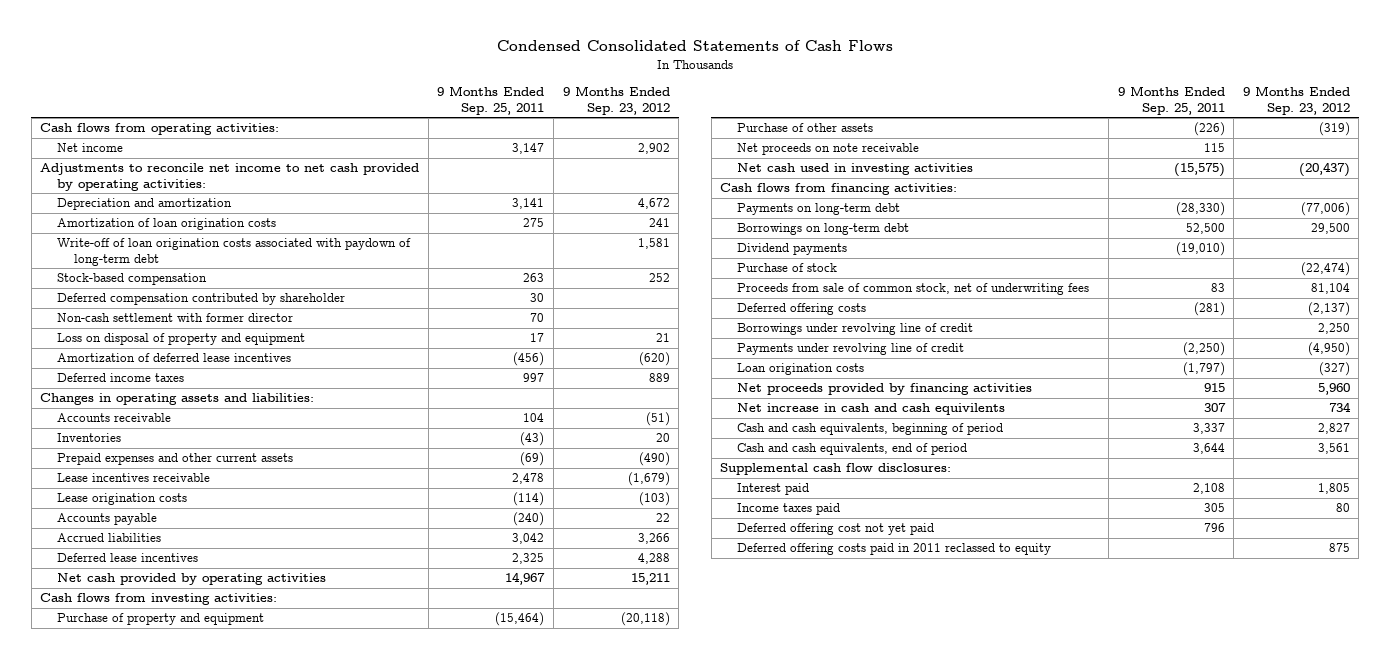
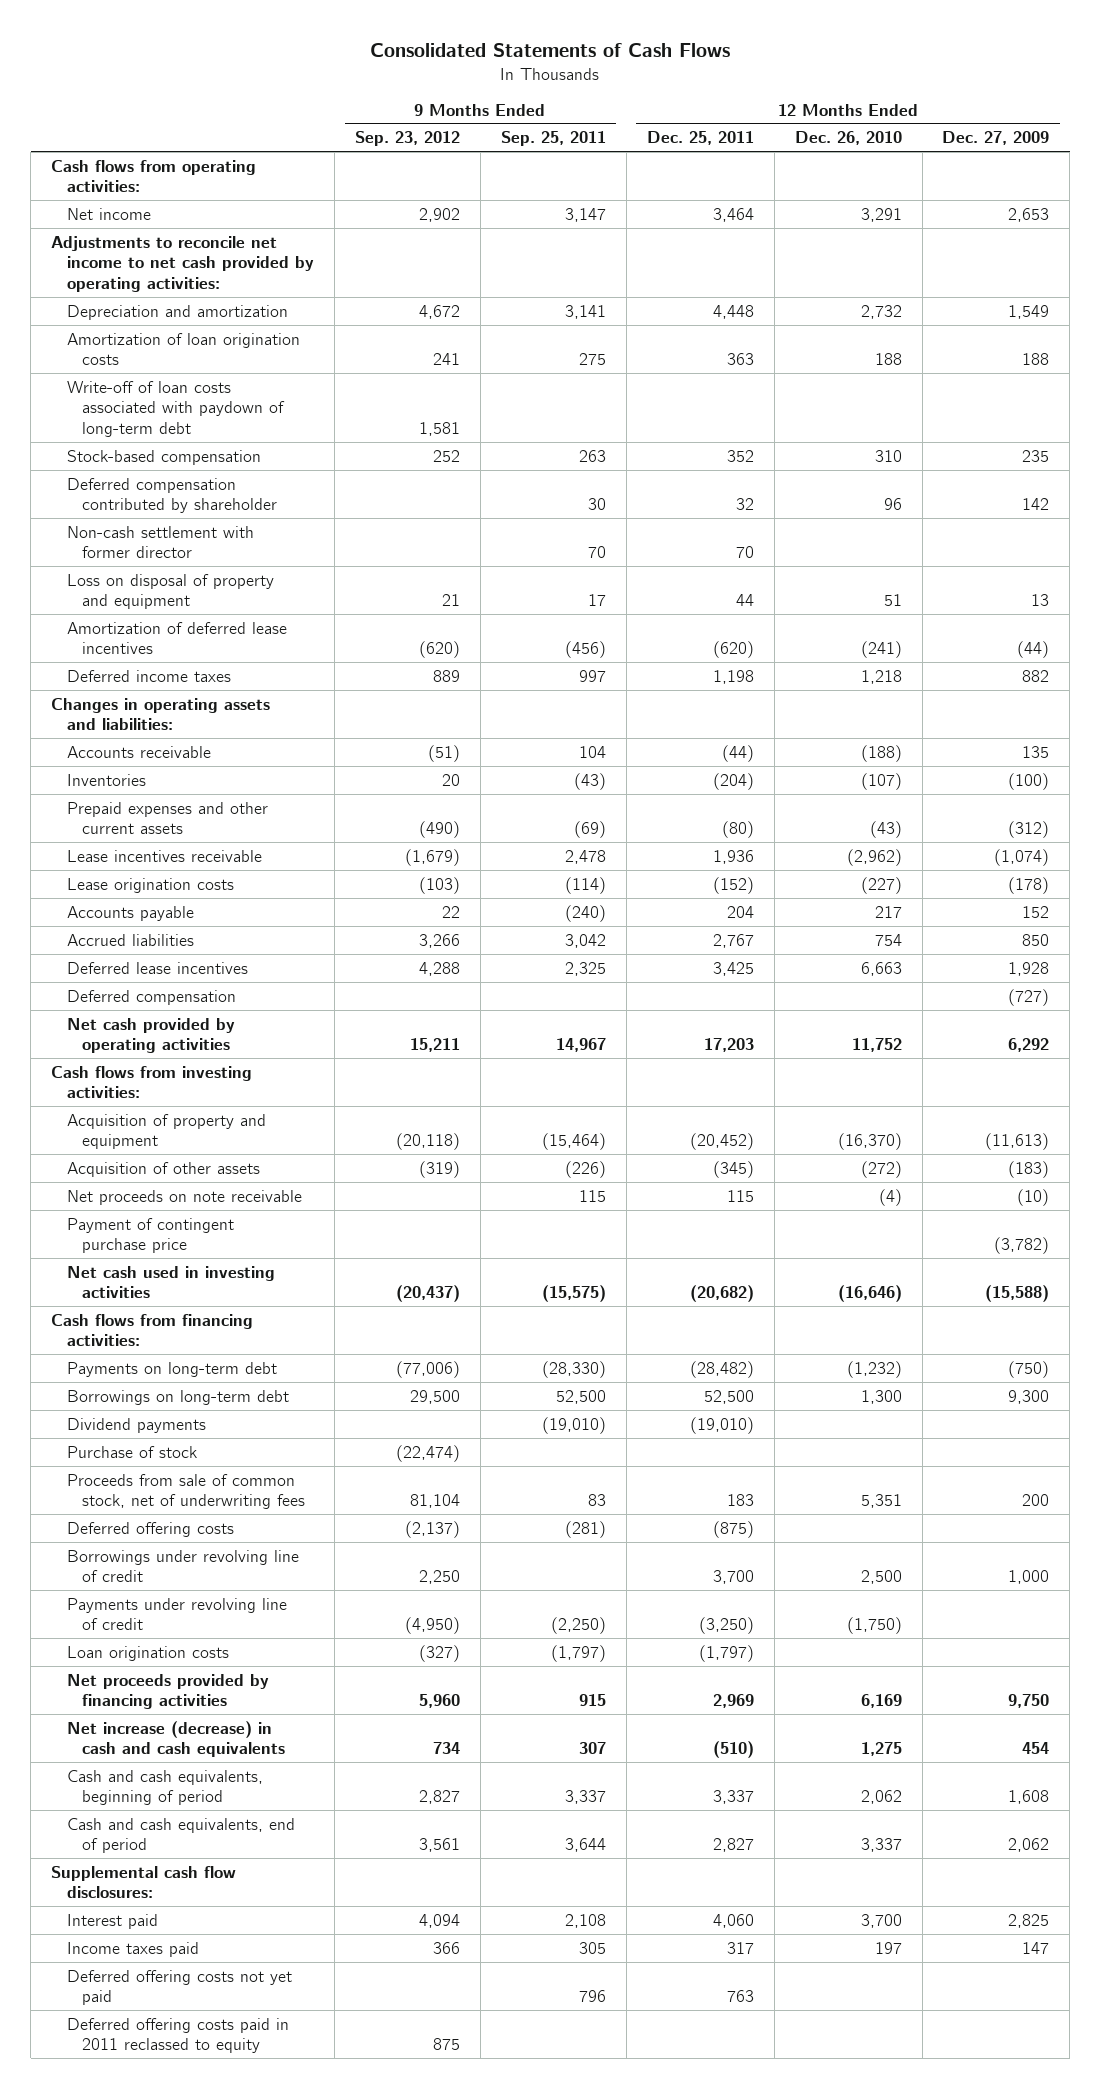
- Condensed Consolidated Statements of Cash Flows
+ Consolidated Statements of Cash Flows
- | 9 Months Ended Sep. 25, 2011 | 9 Months Ended Sep. 23, 2012
+ | 9 Months Ended Sep. 23, 2012 | 9 Months Ended Sep. 25, 2011 | 12 Months Ended Dec. 25, 2011 | 12 Months Ended Dec. 26, 2010 | 12 Months Ended Dec. 27, 2009
- Write-off of loan origination costs associated with paydown of long-term debt | | 1,581
+ Write-off of loan costs associated with paydown of long-term debt | 1,581 | | | |
+ Deferred compensation | | | | | (727)
- Purchase of property and equipment | (15,464) | (20,118)
- Purchase of other assets | (226) | (319)
+ Acquisition of property and equipment | (20,118) | (15,464) | (20,452) | (16,370) | (11,613)
+ Acquisition of other assets | (319) | (226) | (345) | (272) | (183)
+ Payment of contingent purchase price | | | | | (3,782)
- Net increase in cash and cash equivilents | 307 | 734
+ Net increase (decrease) in cash and cash equivalents | 734 | 307 | (510) | 1,275 | 454
- Interest paid | 2,108 | 1,805
- Income taxes paid | 305 | 80
- Deferred offering cost not yet paid | 796 |
+ Interest paid | 4,094 | 2,108 | 4,060 | 3,700 | 2,825
+ Income taxes paid | 366 | 305 | 317 | 197 | 147
+ Deferred offering costs not yet paid | | 796 | 763 | |

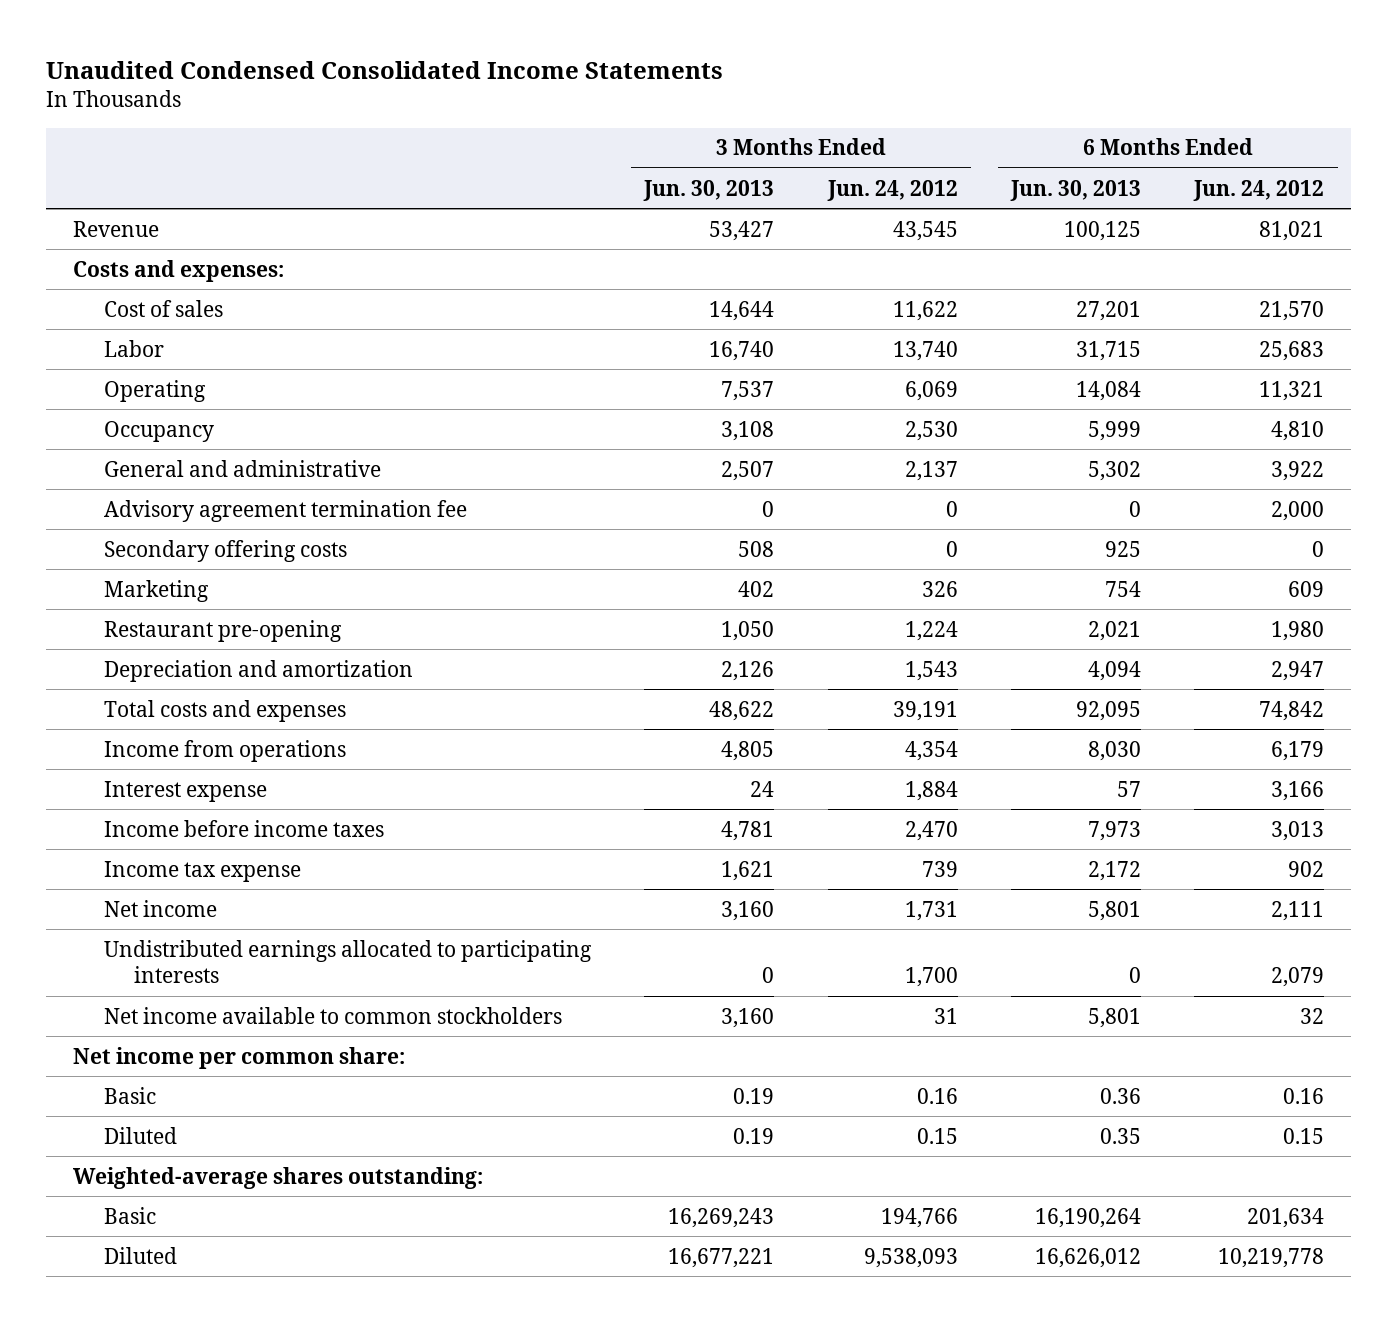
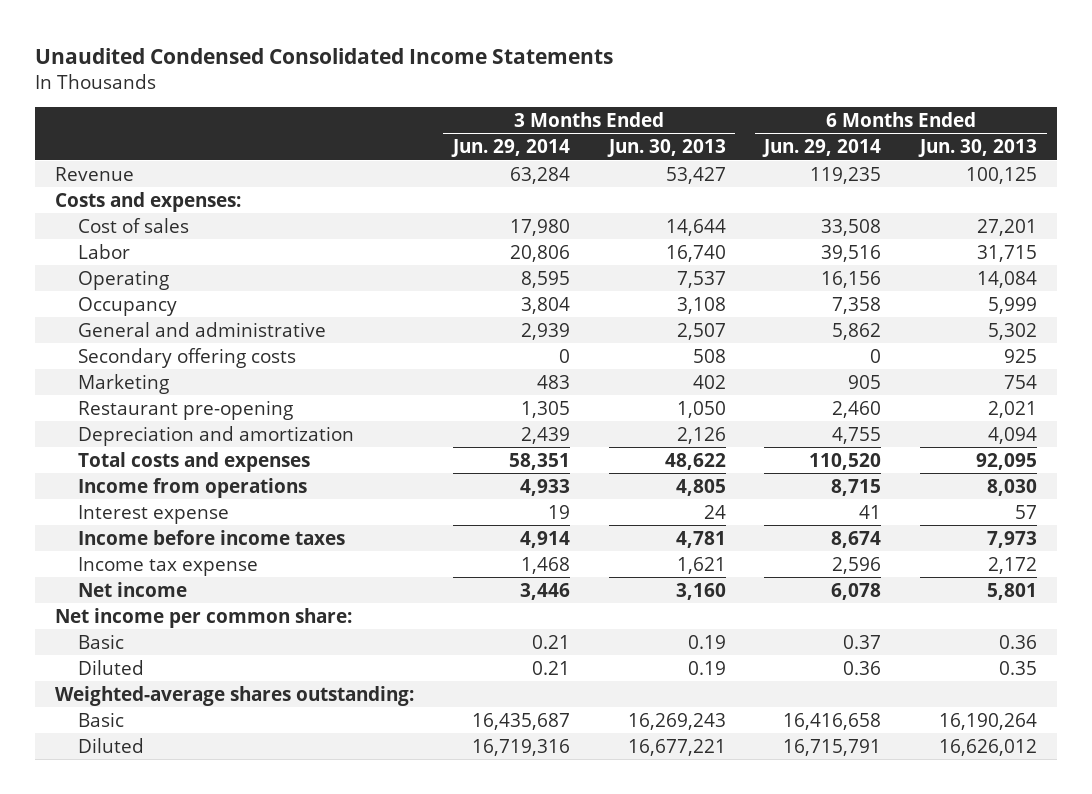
- | 3 Months Ended Jun. 30, 2013 | 3 Months Ended Jun. 24, 2012 | 6 Months Ended Jun. 30, 2013 | 6 Months Ended Jun. 24, 2012
+ | 3 Months Ended Jun. 29, 2014 | 3 Months Ended Jun. 30, 2013 | 6 Months Ended Jun. 29, 2014 | 6 Months Ended Jun. 30, 2013
- Advisory agreement termination fee | 0 | 0 | 0 | 2,000
- Undistributed earnings allocated to participating interests | 0 | 1,700 | 0 | 2,079
- Net income available to common stockholders | 3,160 | 31 | 5,801 | 32

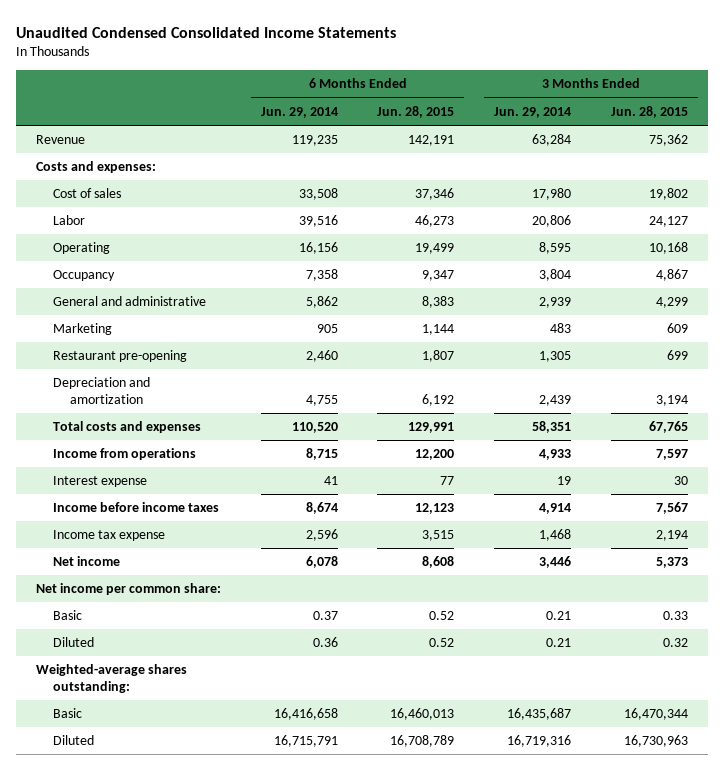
- | 3 Months Ended Jun. 29, 2014 | 3 Months Ended Jun. 30, 2013 | 6 Months Ended Jun. 29, 2014 | 6 Months Ended Jun. 30, 2013
+ | 6 Months Ended Jun. 29, 2014 | 6 Months Ended Jun. 28, 2015 | 3 Months Ended Jun. 29, 2014 | 3 Months Ended Jun. 28, 2015
- Secondary offering costs | 0 | 508 | 0 | 925

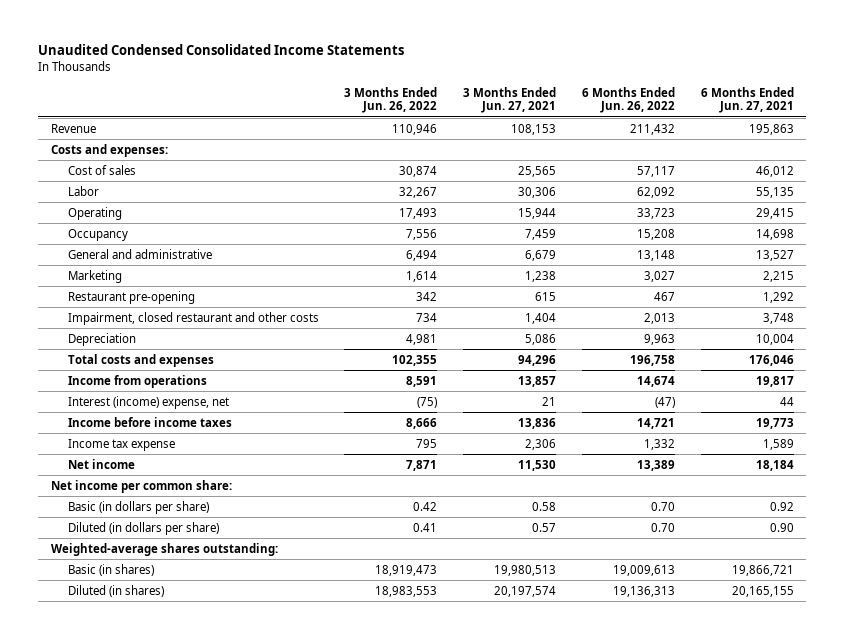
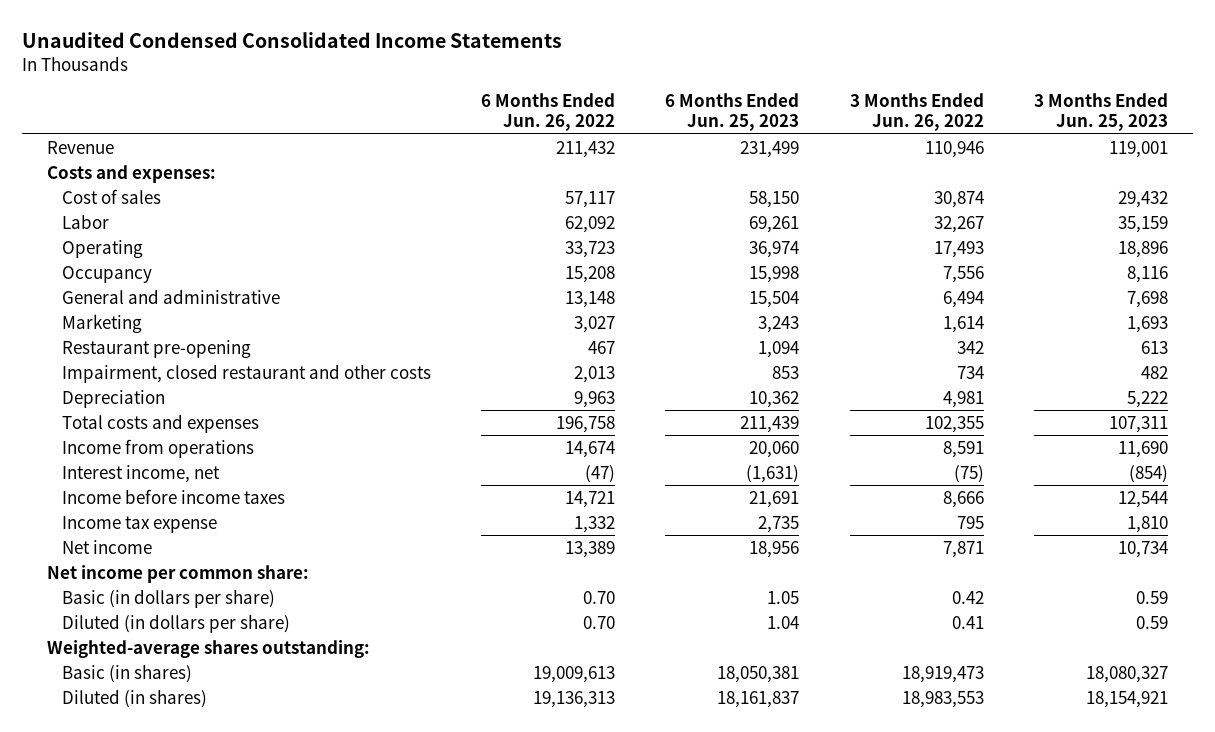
- | 3 Months Ended Jun. 26, 2022 | 3 Months Ended Jun. 27, 2021 | 6 Months Ended Jun. 26, 2022 | 6 Months Ended Jun. 27, 2021
+ | 6 Months Ended Jun. 26, 2022 | 6 Months Ended Jun. 25, 2023 | 3 Months Ended Jun. 26, 2022 | 3 Months Ended Jun. 25, 2023
- Interest (income) expense, net | (75) | 21 | (47) | 44
+ Interest income, net | (47) | (1,631) | (75) | (854)

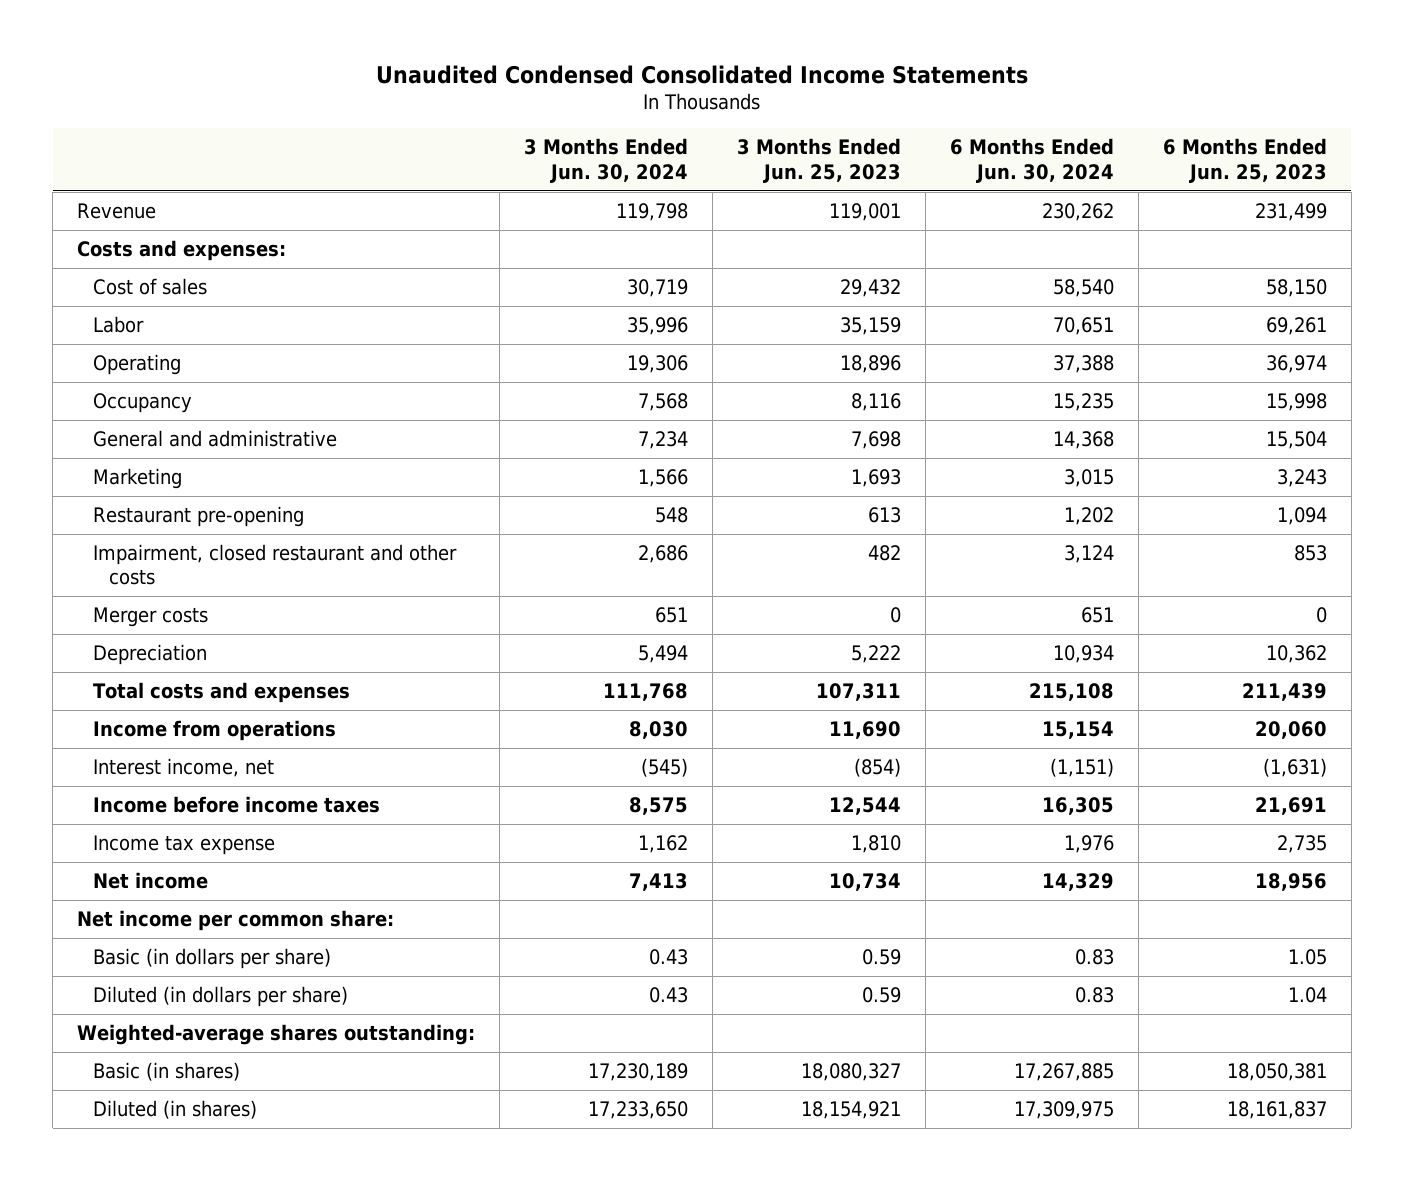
- | 6 Months Ended Jun. 26, 2022 | 6 Months Ended Jun. 25, 2023 | 3 Months Ended Jun. 26, 2022 | 3 Months Ended Jun. 25, 2023
+ | 3 Months Ended Jun. 30, 2024 | 3 Months Ended Jun. 25, 2023 | 6 Months Ended Jun. 30, 2024 | 6 Months Ended Jun. 25, 2023
+ Merger costs | 651 | 0 | 651 | 0

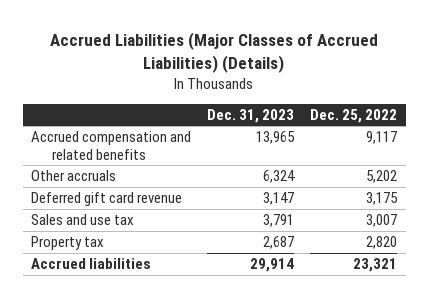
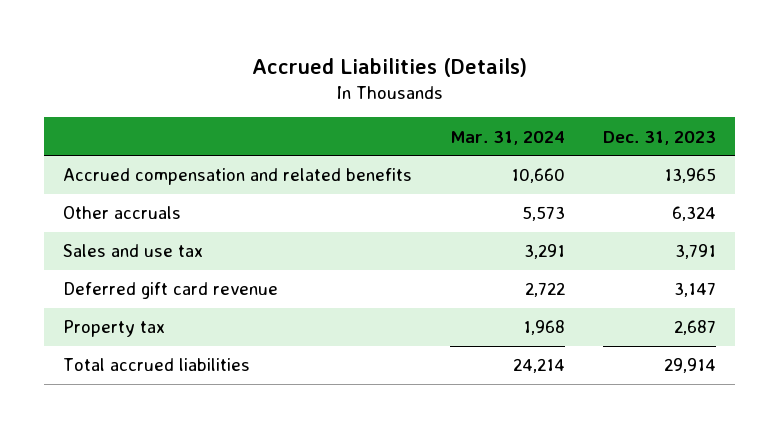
- Accrued Liabilities (Major Classes of Accrued Liabilities) (Details)
+ Accrued Liabilities (Details)
- | Dec. 31, 2023 | Dec. 25, 2022
+ | Mar. 31, 2024 | Dec. 31, 2023
moved down: Deferred gift card revenue | 2,722 | 3,147
- Accrued liabilities | 29,914 | 23,321
+ Total accrued liabilities | 24,214 | 29,914

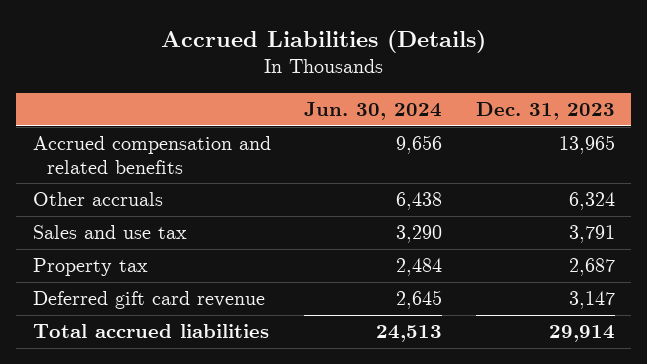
- | Mar. 31, 2024 | Dec. 31, 2023
+ | Jun. 30, 2024 | Dec. 31, 2023
moved down: Deferred gift card revenue | 2,645 | 3,147

